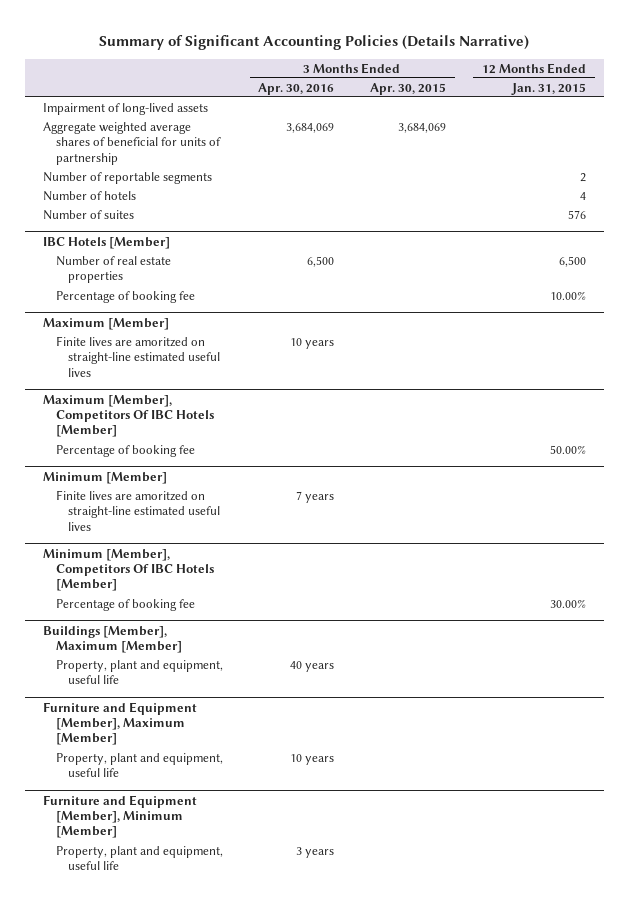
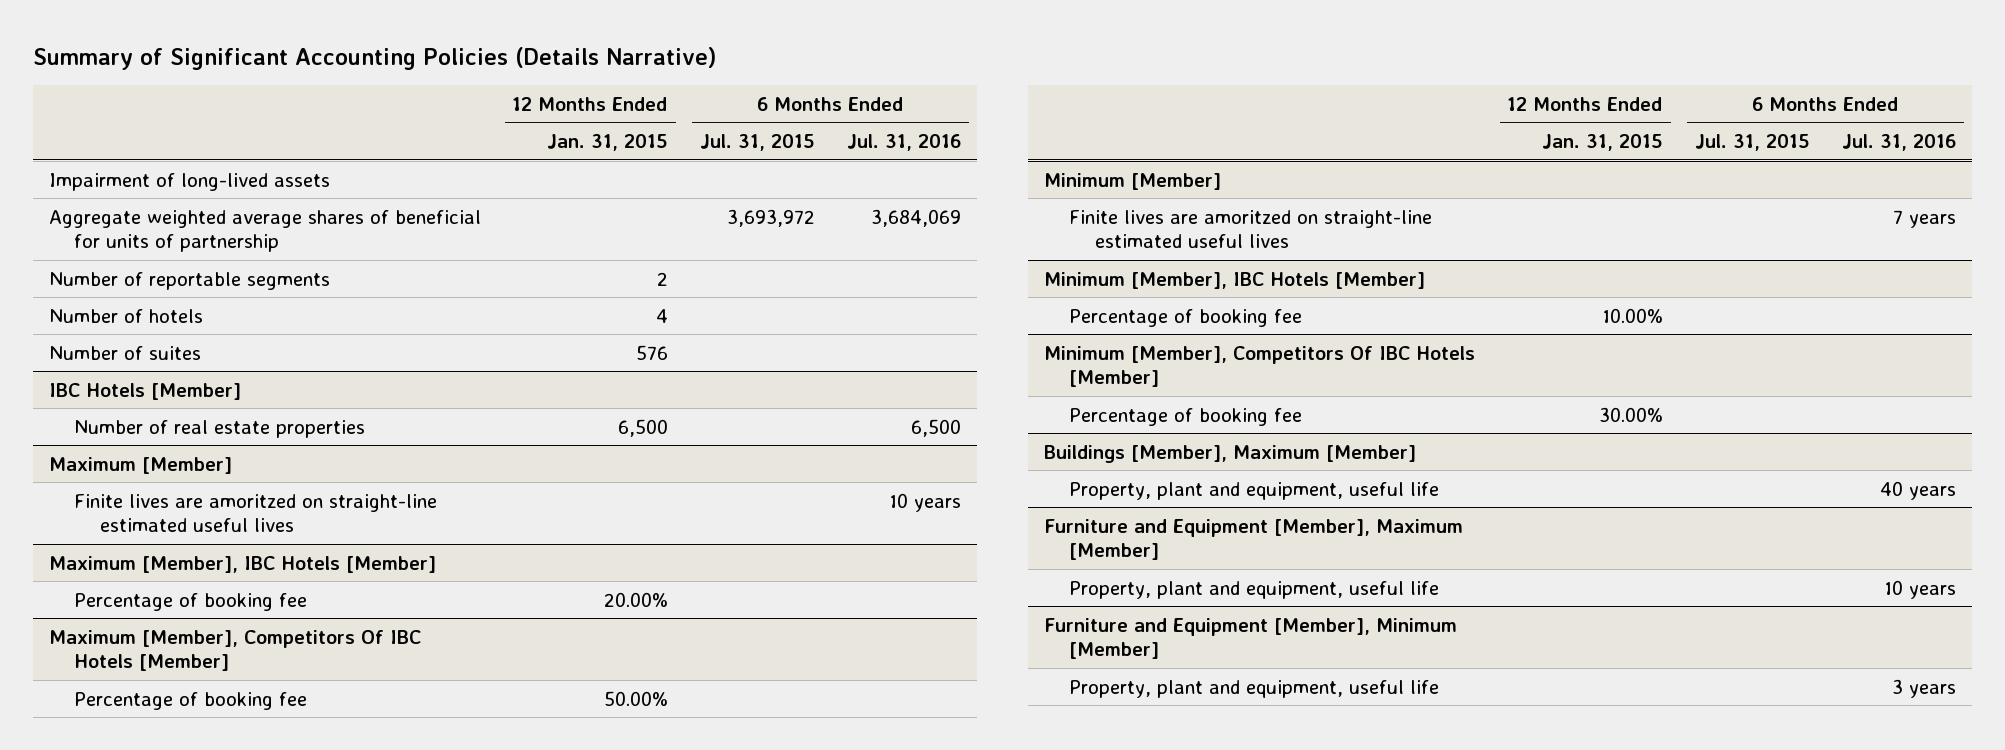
- | 3 Months Ended Apr. 30, 2016 | 3 Months Ended Apr. 30, 2015 | 12 Months Ended Jan. 31, 2015
+ | 12 Months Ended Jan. 31, 2015 | 6 Months Ended Jul. 31, 2015 | 6 Months Ended Jul. 31, 2016
@ IBC Hotels [Member]
- Percentage of booking fee | | | 10.00%
+ Maximum [Member], IBC Hotels [Member]
+ Percentage of booking fee | 20.00% | |
+ Minimum [Member], IBC Hotels [Member]
+ Percentage of booking fee | 10.00% | |

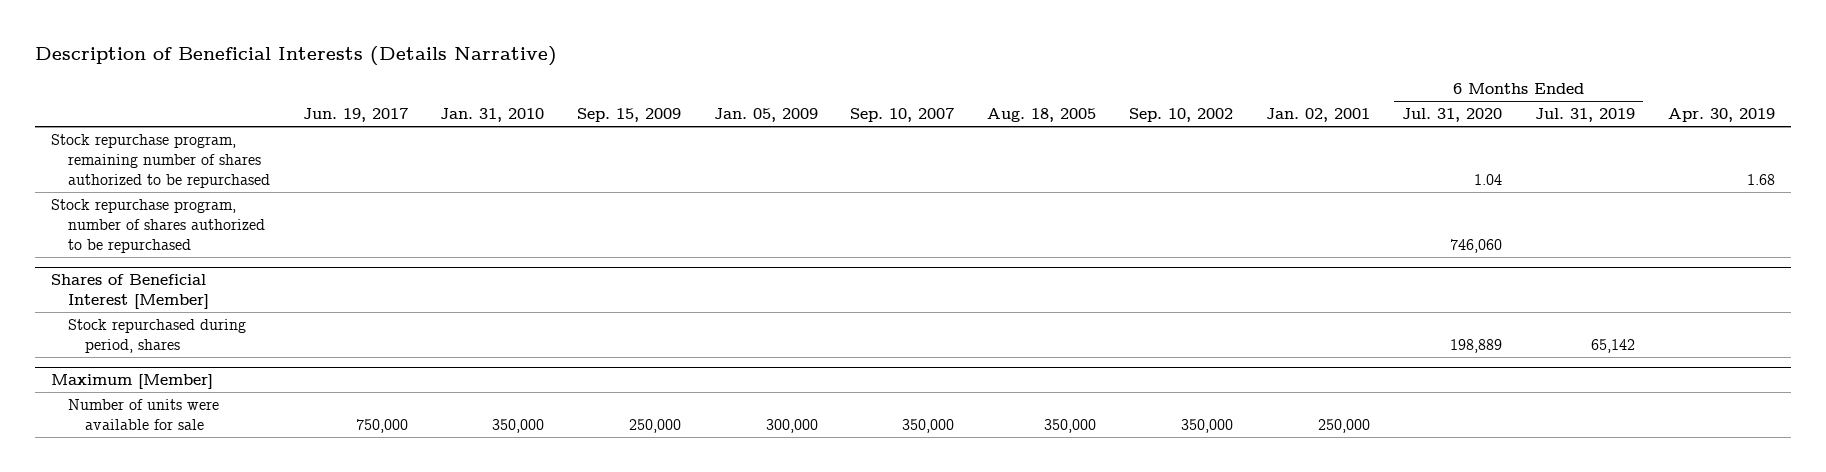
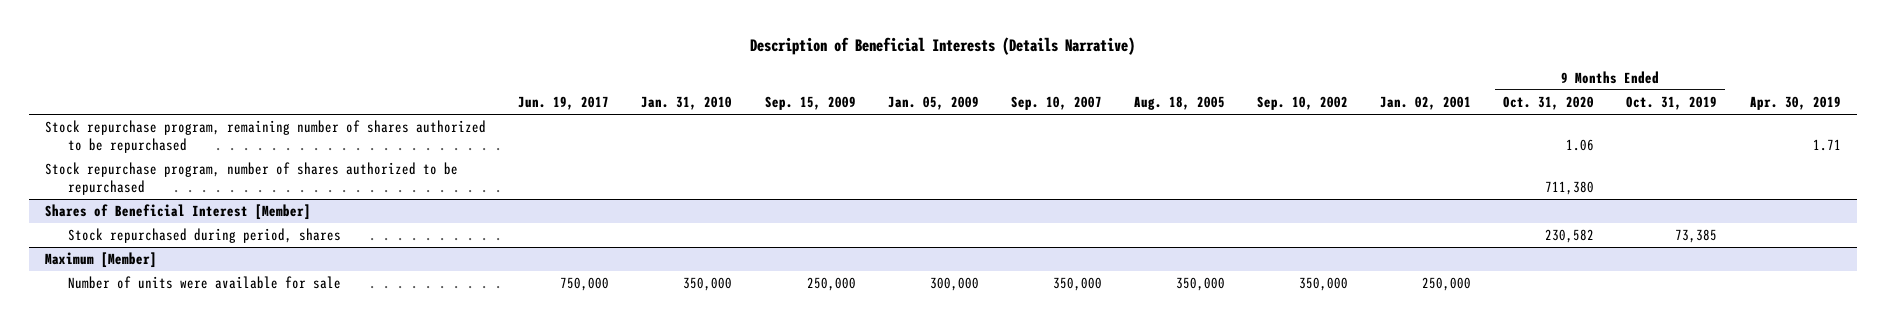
- | Jun. 19, 2017 | Jan. 31, 2010 | Sep. 15, 2009 | Jan. 05, 2009 | Sep. 10, 2007 | Aug. 18, 2005 | Sep. 10, 2002 | Jan. 02, 2001 | 6 Months Ended Jul. 31, 2020 | 6 Months Ended Jul. 31, 2019 | Apr. 30, 2019
+ | Jun. 19, 2017 | Jan. 31, 2010 | Sep. 15, 2009 | Jan. 05, 2009 | Sep. 10, 2007 | Aug. 18, 2005 | Sep. 10, 2002 | Jan. 02, 2001 | 9 Months Ended Oct. 31, 2020 | 9 Months Ended Oct. 31, 2019 | Apr. 30, 2019
- Stock repurchase program, remaining number of shares authorized to be repurchased | | | | | | | | | 1.04 | | 1.68
+ Stock repurchase program, remaining number of shares authorized to be repurchased | | | | | | | | | 1.06 | | 1.71

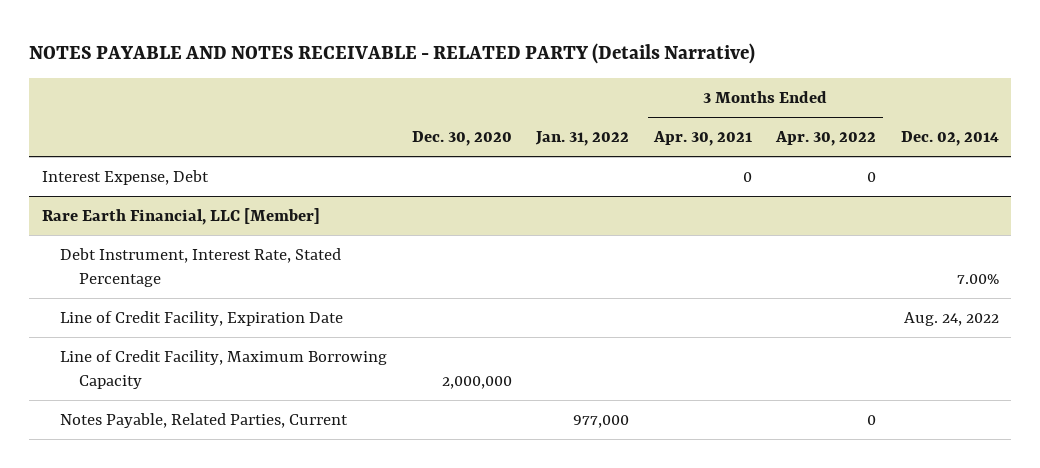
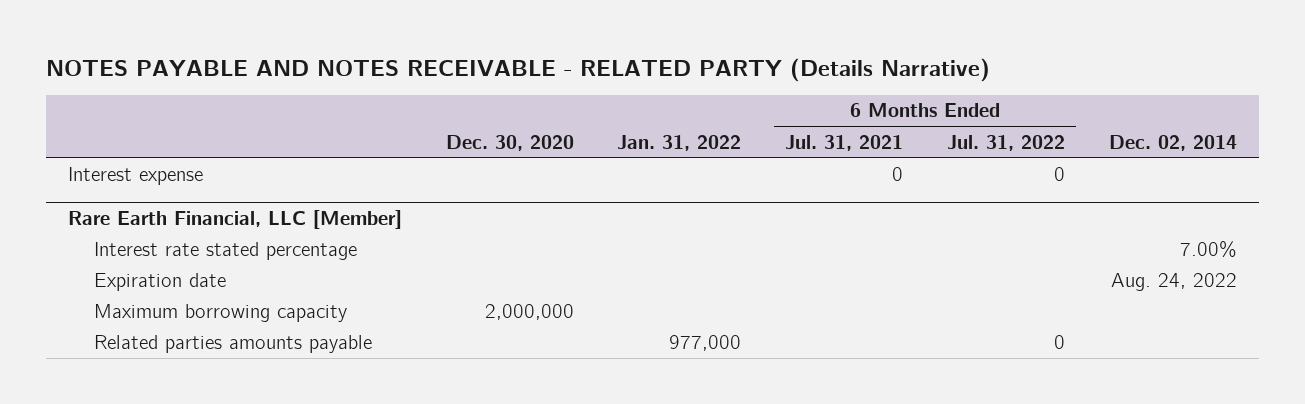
- | Dec. 30, 2020 | Jan. 31, 2022 | 3 Months Ended Apr. 30, 2021 | 3 Months Ended Apr. 30, 2022 | Dec. 02, 2014
+ | Dec. 30, 2020 | Jan. 31, 2022 | 6 Months Ended Jul. 31, 2021 | 6 Months Ended Jul. 31, 2022 | Dec. 02, 2014
- Interest Expense, Debt | | | 0 | 0 |
+ Interest expense | | | 0 | 0 |
@ Rare Earth Financial, LLC [Member]
- Debt Instrument, Interest Rate, Stated Percentage | | | | | 7.00%
- Line of Credit Facility, Expiration Date | | | | | Aug. 24, 2022
- Line of Credit Facility, Maximum Borrowing Capacity | 2,000,000 | | | |
- Notes Payable, Related Parties, Current | | 977,000 | | 0 |
+ Interest rate stated percentage | | | | | 7.00%
+ Expiration date | | | | | Aug. 24, 2022
+ Maximum borrowing capacity | 2,000,000 | | | |
+ Related parties amounts payable | | 977,000 | | 0 |

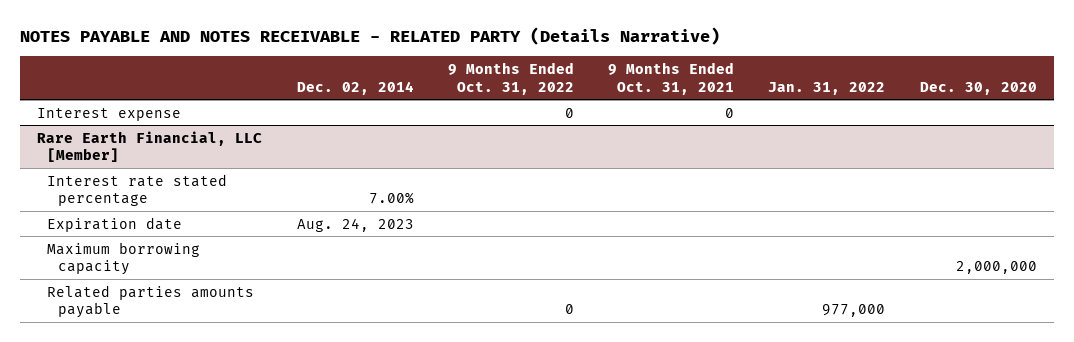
- | Dec. 30, 2020 | Jan. 31, 2022 | 6 Months Ended Jul. 31, 2021 | 6 Months Ended Jul. 31, 2022 | Dec. 02, 2014
+ | Dec. 02, 2014 | 9 Months Ended Oct. 31, 2022 | 9 Months Ended Oct. 31, 2021 | Jan. 31, 2022 | Dec. 30, 2020
@ Rare Earth Financial, LLC [Member]
- Expiration date | | | | | Aug. 24, 2022
+ Expiration date | Aug. 24, 2023 | | | |

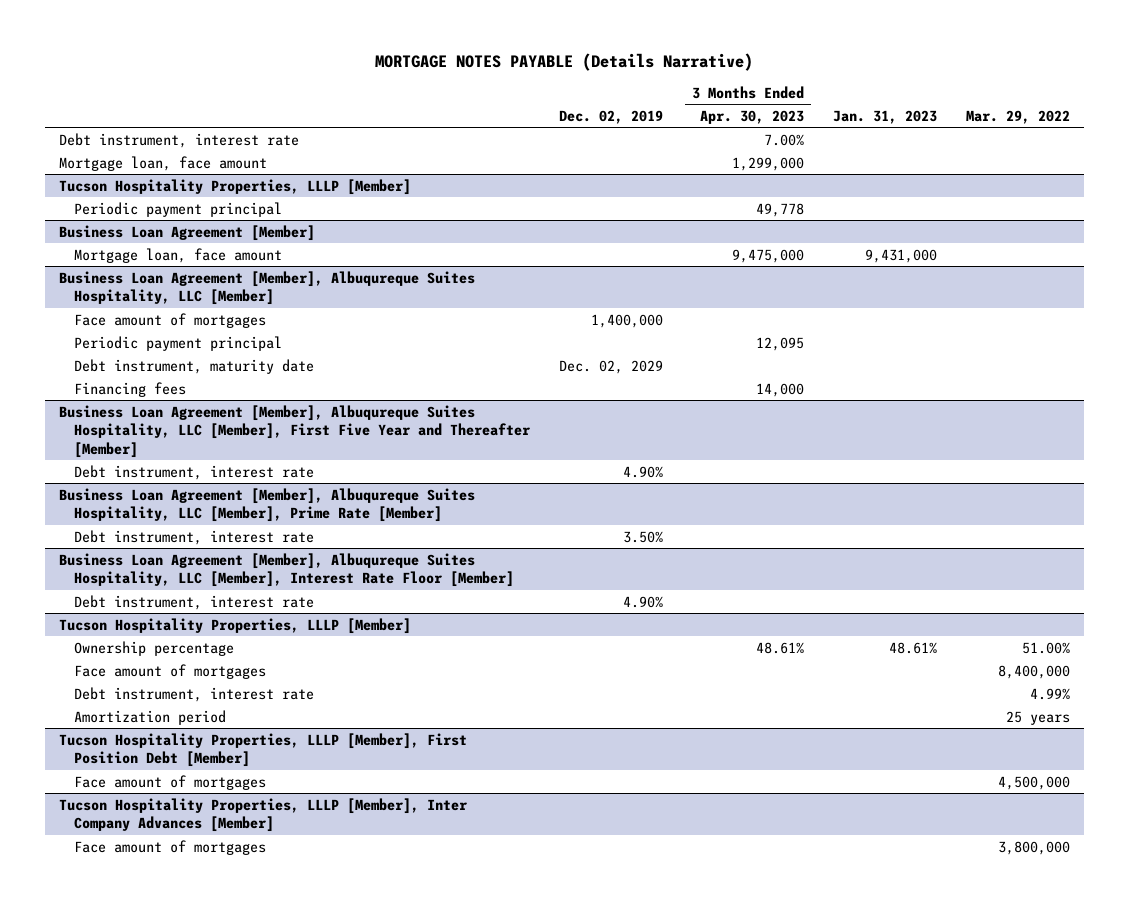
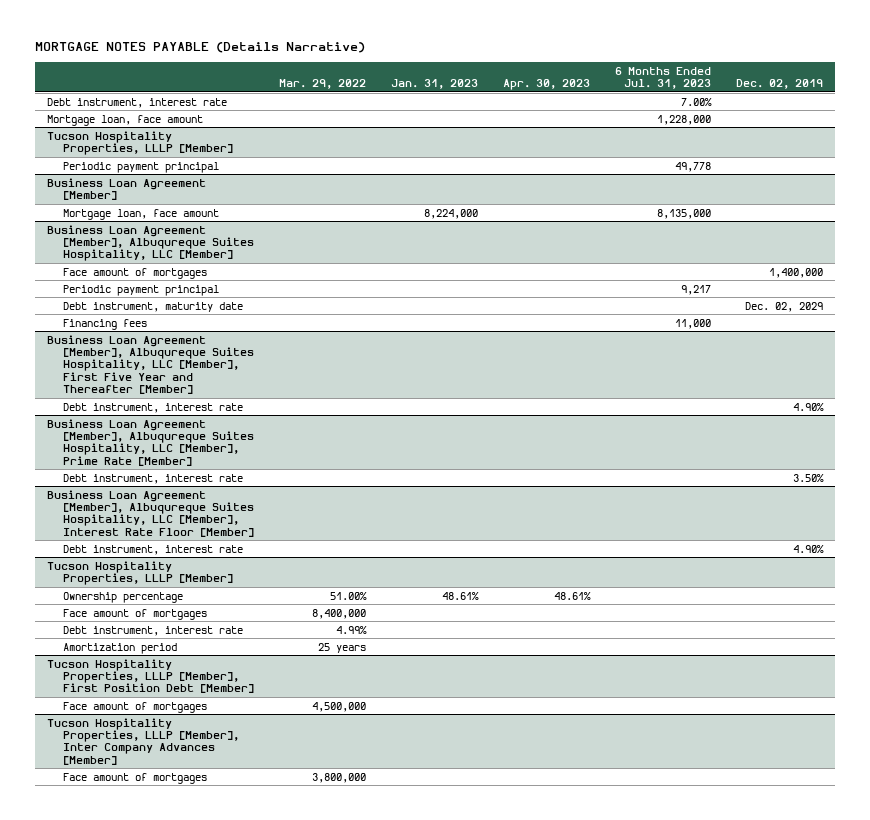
- | Dec. 02, 2019 | 3 Months Ended Apr. 30, 2023 | Jan. 31, 2023 | Mar. 29, 2022
+ | Mar. 29, 2022 | Jan. 31, 2023 | Apr. 30, 2023 | 6 Months Ended Jul. 31, 2023 | Dec. 02, 2019
@ Business Loan Agreement [Member]
- Mortgage loan, face amount | | 9,475,000 | 9,431,000 |
+ Mortgage loan, face amount | | 8,224,000 | | 8,135,000 |

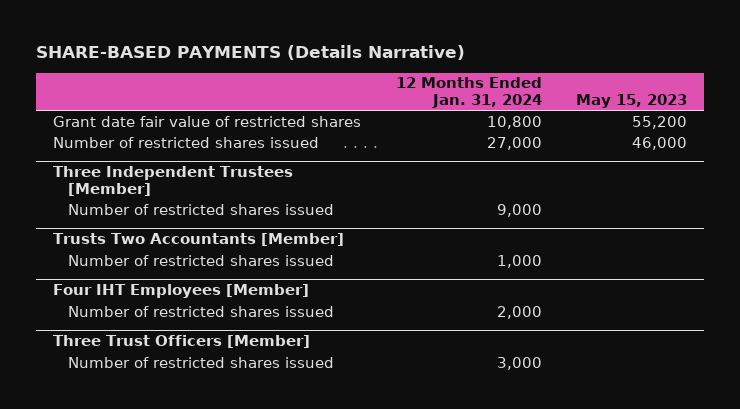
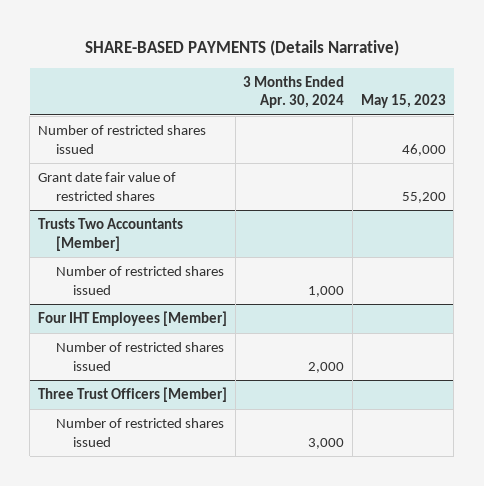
- | 12 Months Ended Jan. 31, 2024 | May 15, 2023
+ | 3 Months Ended Apr. 30, 2024 | May 15, 2023
- Three Independent Trustees [Member]
- Number of restricted shares issued | 9,000 |
moved down: Grant date fair value of restricted shares | | 55,200

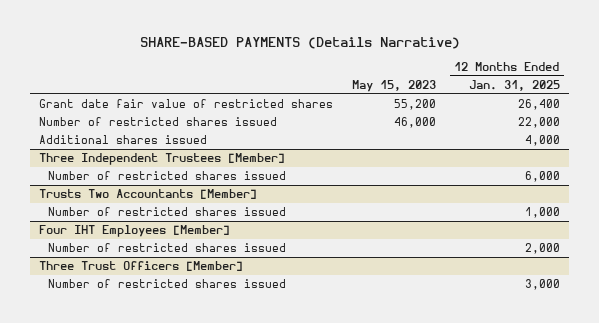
- | 3 Months Ended Apr. 30, 2024 | May 15, 2023
+ | May 15, 2023 | 12 Months Ended Jan. 31, 2025
moved down: Number of restricted shares issued | 46,000 | 22,000
+ Additional shares issued | | 4,000
+ Three Independent Trustees [Member]
+ Number of restricted shares issued | | 6,000

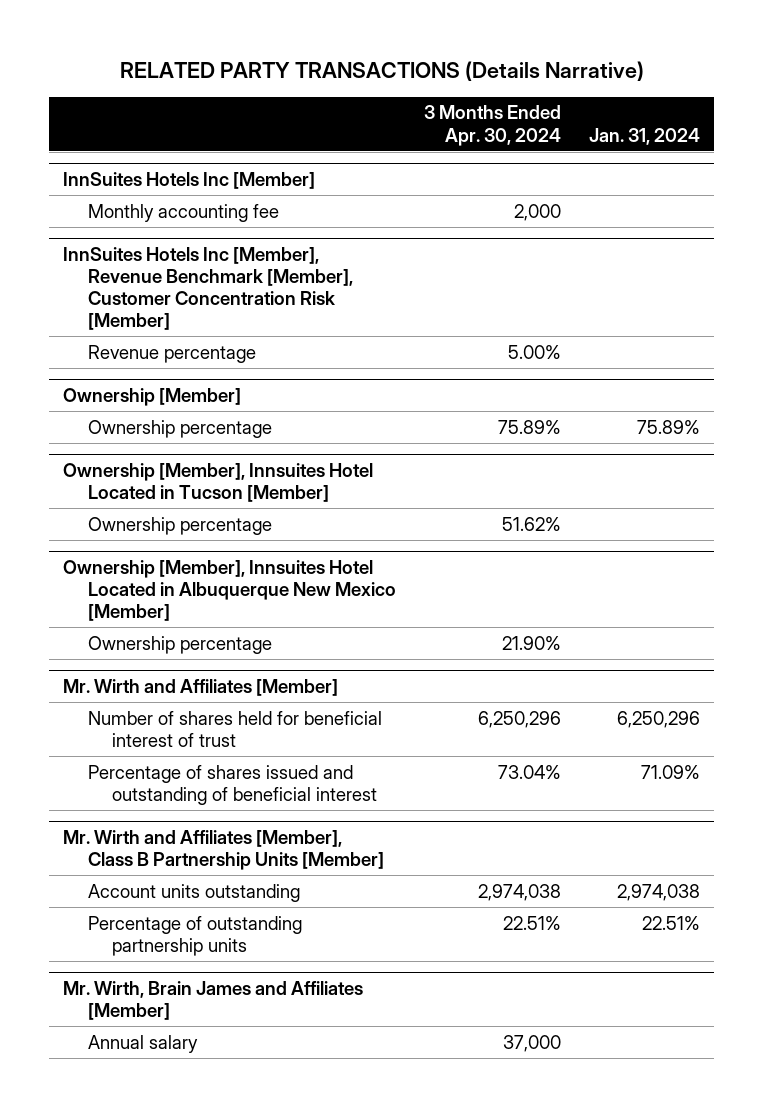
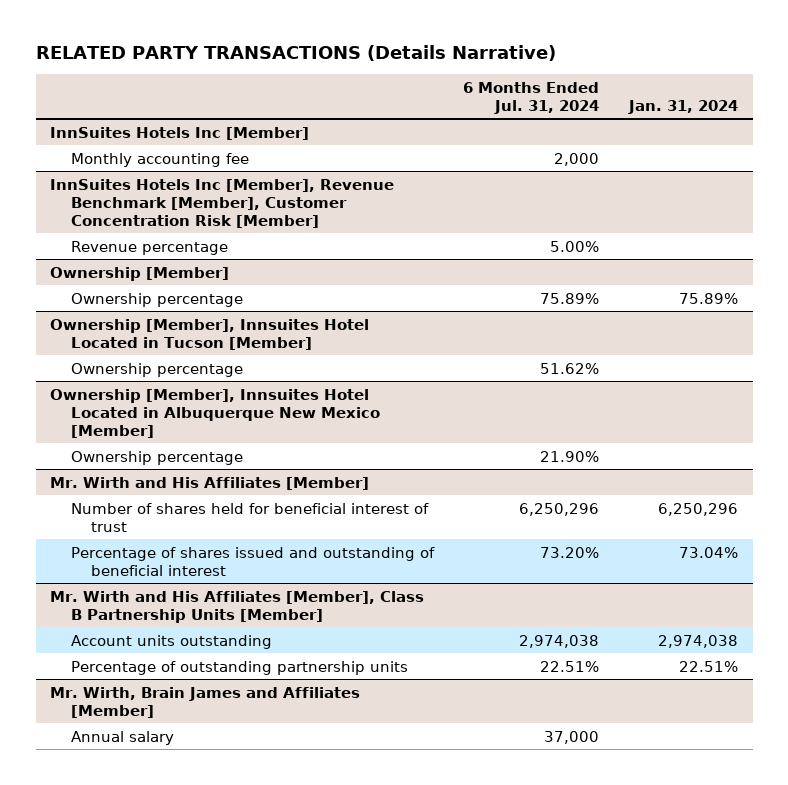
- | 3 Months Ended Apr. 30, 2024 | Jan. 31, 2024
+ | 6 Months Ended Jul. 31, 2024 | Jan. 31, 2024
- Mr. Wirth and Affiliates [Member]
+ Mr. Wirth and His Affiliates [Member]
- Percentage of shares issued and outstanding of beneficial interest | 73.04% | 71.09%
- Mr. Wirth and Affiliates [Member], Class B Partnership Units [Member]
+ Percentage of shares issued and outstanding of beneficial interest | 73.20% | 73.04%
+ Mr. Wirth and His Affiliates [Member], Class B Partnership Units [Member]

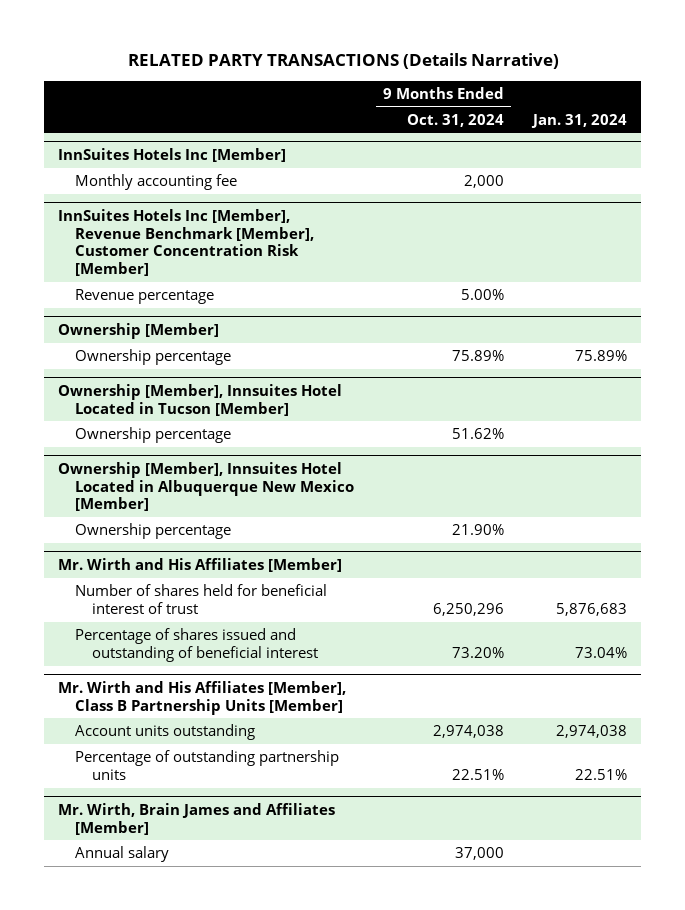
- | 6 Months Ended Jul. 31, 2024 | Jan. 31, 2024
+ | 9 Months Ended Oct. 31, 2024 | Jan. 31, 2024
@ Mr. Wirth and His Affiliates [Member]
- Number of shares held for beneficial interest of trust | 6,250,296 | 6,250,296
+ Number of shares held for beneficial interest of trust | 6,250,296 | 5,876,683

